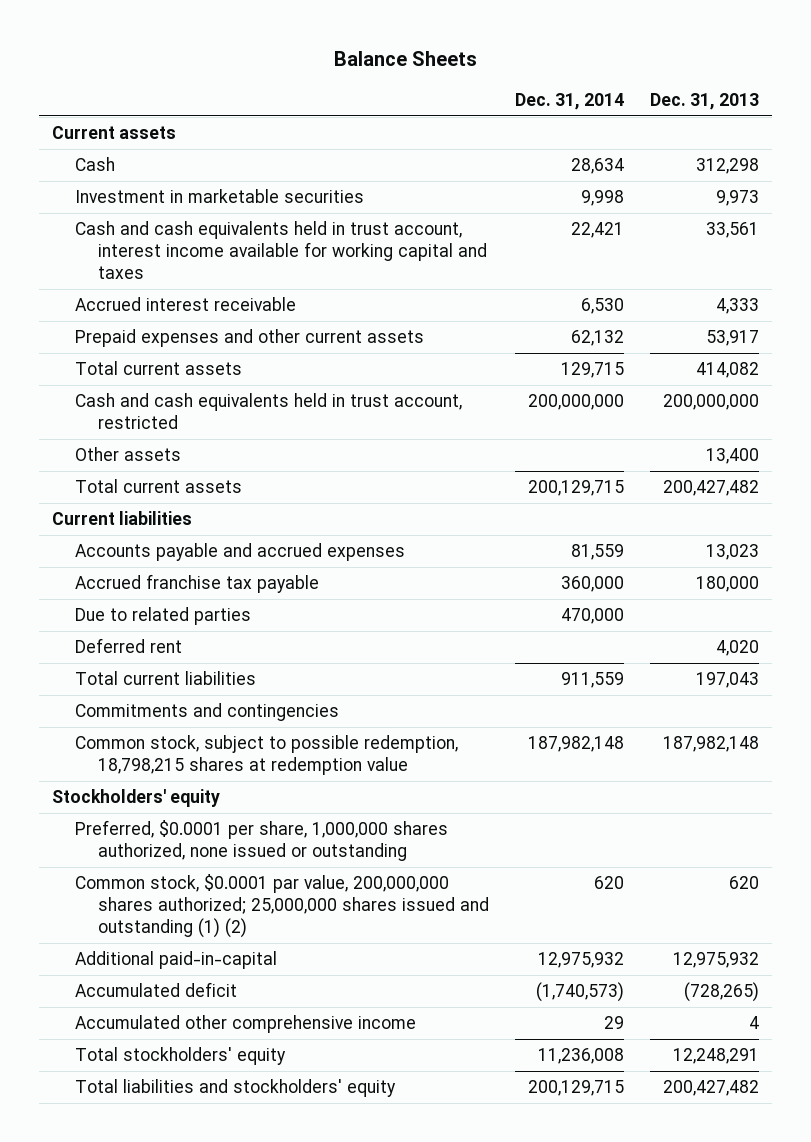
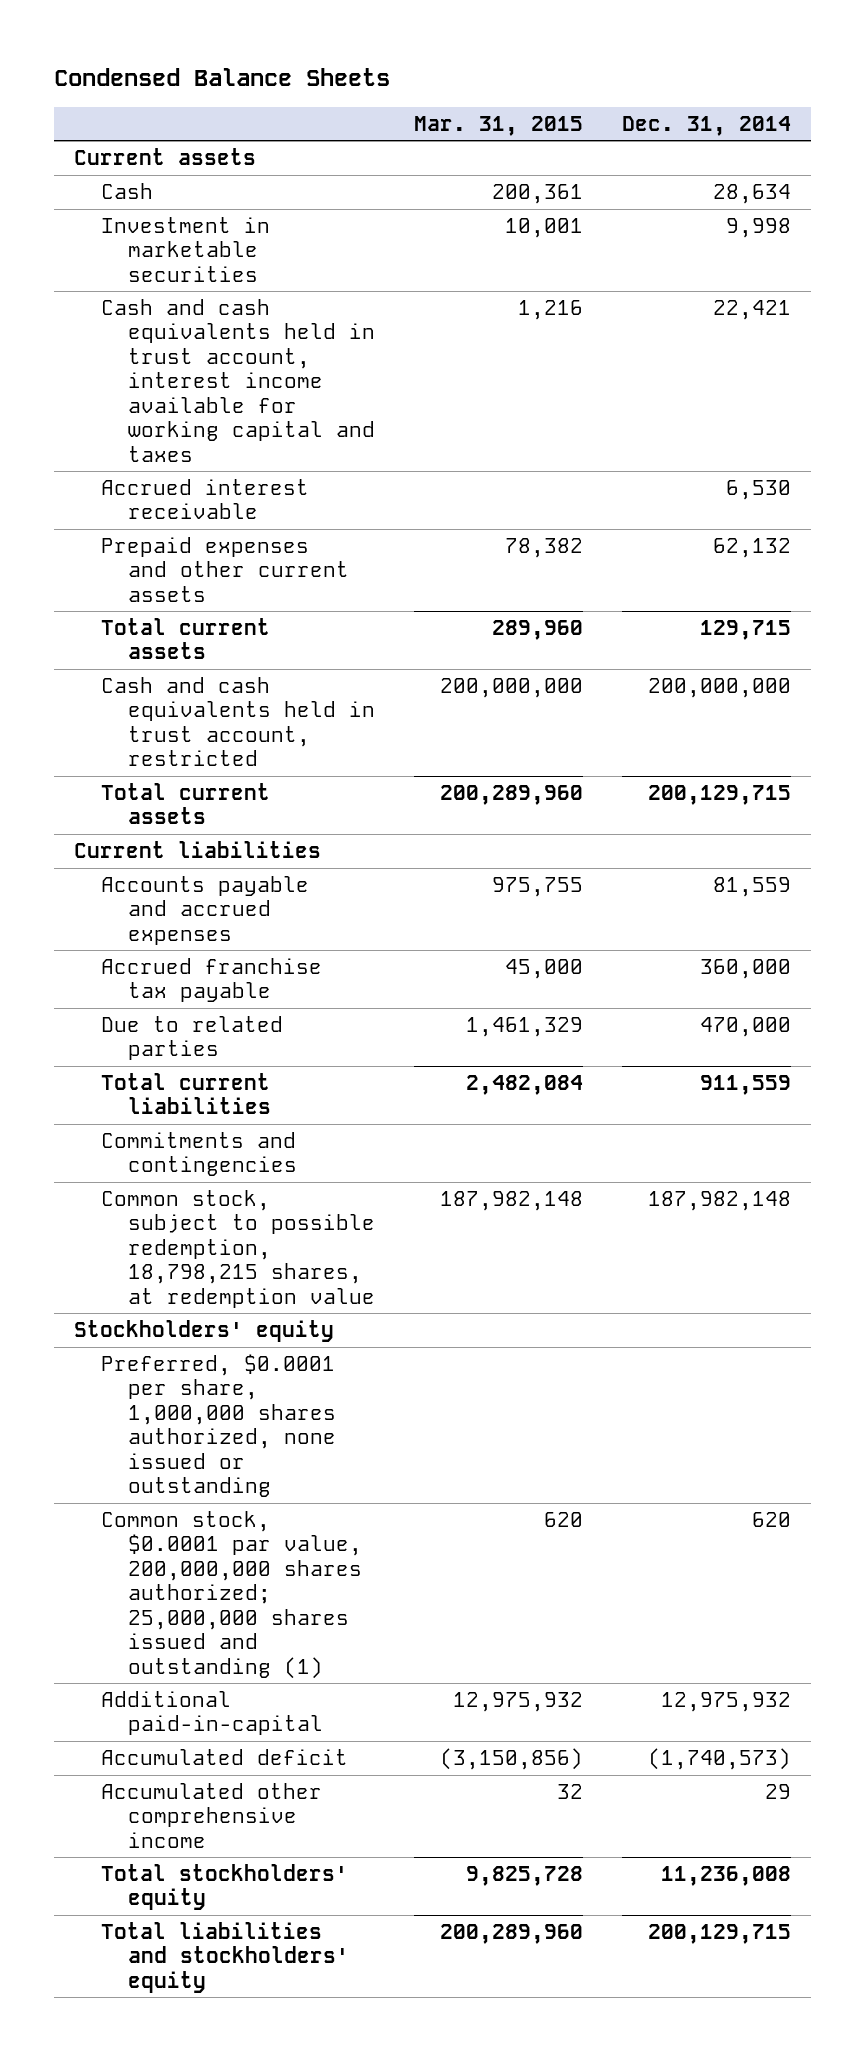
- Balance Sheets
+ Condensed Balance Sheets
- | Dec. 31, 2014 | Dec. 31, 2013
+ | Mar. 31, 2015 | Dec. 31, 2014
- Other assets | | 13,400
- Deferred rent | | 4,020
- Common stock, subject to possible redemption, 18,798,215 shares at redemption value | 187,982,148 | 187,982,148
+ Common stock, subject to possible redemption, 18,798,215 shares, at redemption value | 187,982,148 | 187,982,148
- Common stock, $0.0001 par value, 200,000,000 shares authorized; 25,000,000 shares issued and outstanding (1) (2) | 620 | 620
+ Common stock, $0.0001 par value, 200,000,000 shares authorized; 25,000,000 shares issued and outstanding (1) | 620 | 620

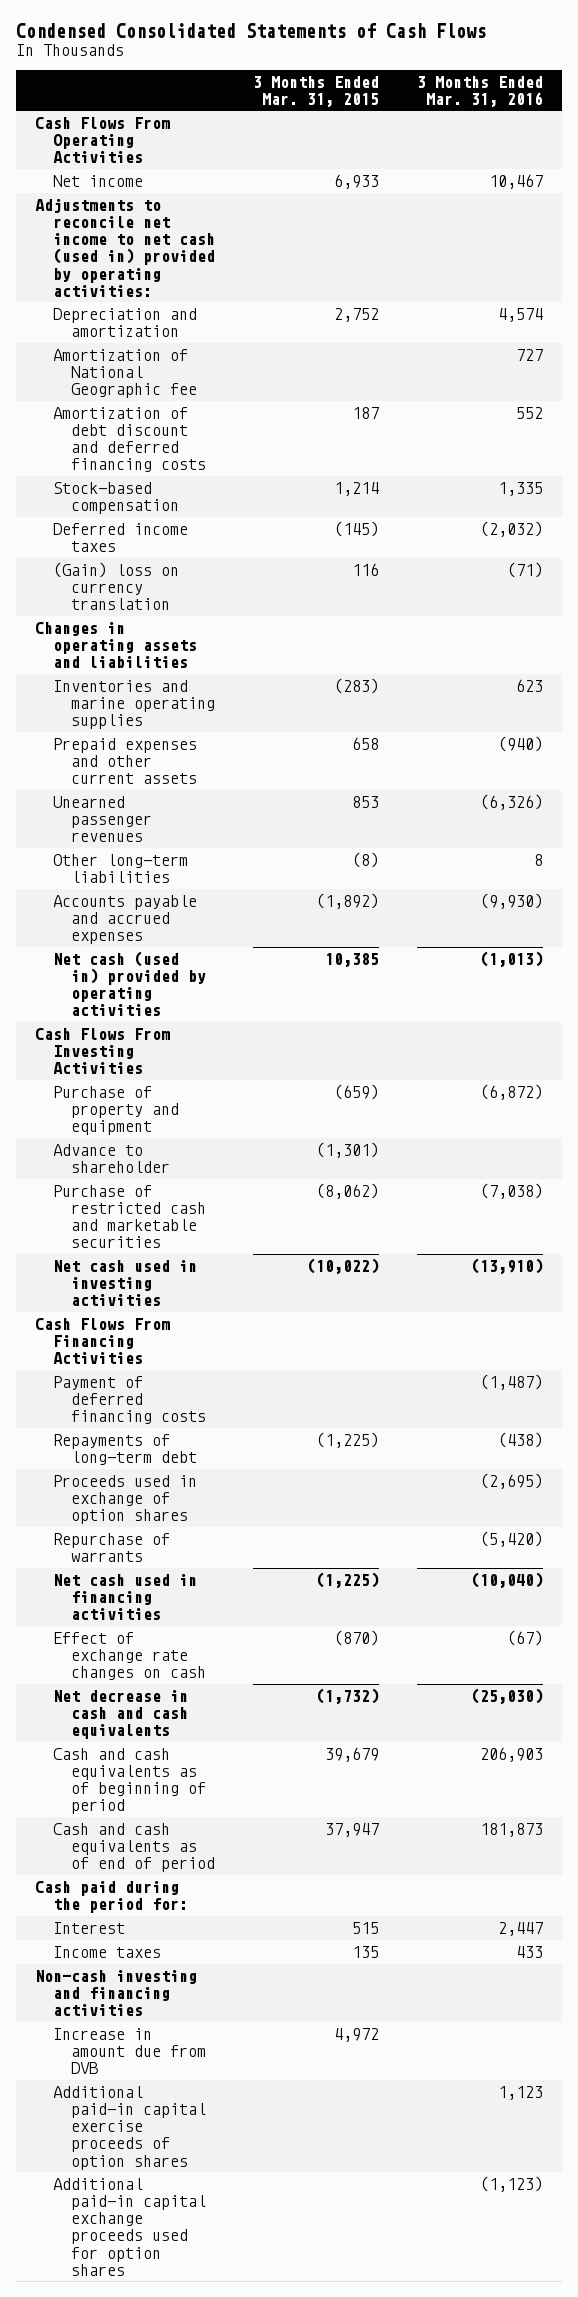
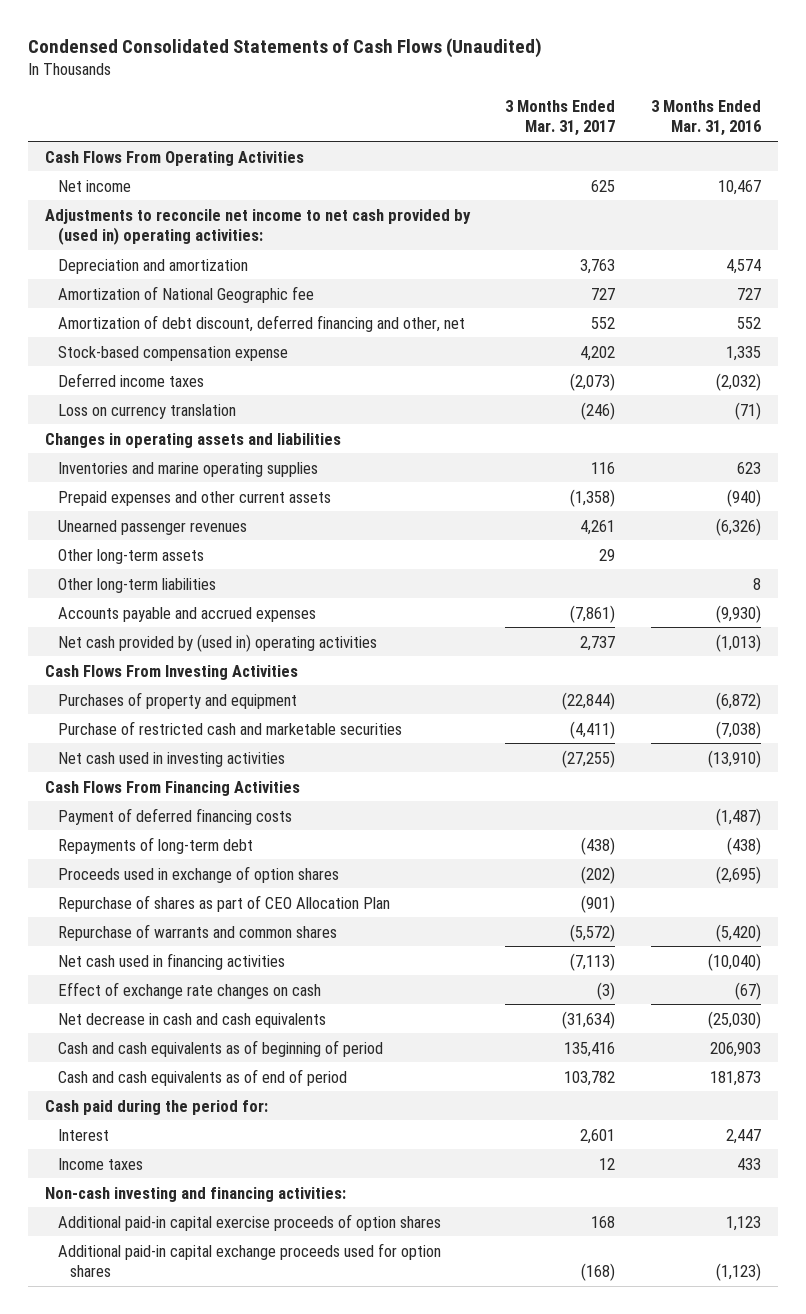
- Condensed Consolidated Statements of Cash Flows
+ Condensed Consolidated Statements of Cash Flows (Unaudited)
- | 3 Months Ended Mar. 31, 2015 | 3 Months Ended Mar. 31, 2016
+ | 3 Months Ended Mar. 31, 2017 | 3 Months Ended Mar. 31, 2016
- Adjustments to reconcile net income to net cash (used in) provided by operating activities:
+ Adjustments to reconcile net income to net cash provided by (used in) operating activities:
- Amortization of debt discount and deferred financing costs | 187 | 552
- Stock-based compensation | 1,214 | 1,335
+ Amortization of debt discount, deferred financing and other, net | 552 | 552
+ Stock-based compensation expense | 4,202 | 1,335
- (Gain) loss on currency translation | 116 | (71)
+ Loss on currency translation | (246) | (71)
+ Other long-term assets | 29 |
- Net cash (used in) provided by operating activities | 10,385 | (1,013)
+ Net cash provided by (used in) operating activities | 2,737 | (1,013)
- Purchase of property and equipment | (659) | (6,872)
- Advance to shareholder | (1,301) |
+ Purchases of property and equipment | (22,844) | (6,872)
- Repurchase of warrants | | (5,420)
+ Repurchase of shares as part of CEO Allocation Plan | (901) |
+ Repurchase of warrants and common shares | (5,572) | (5,420)
- Non-cash investing and financing activities
- Increase in amount due from DVB | 4,972 |
+ Non-cash investing and financing activities:

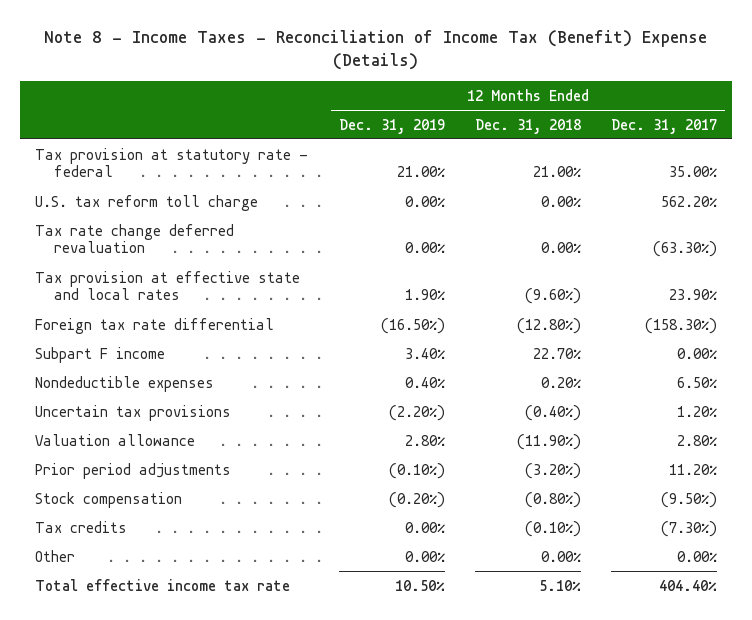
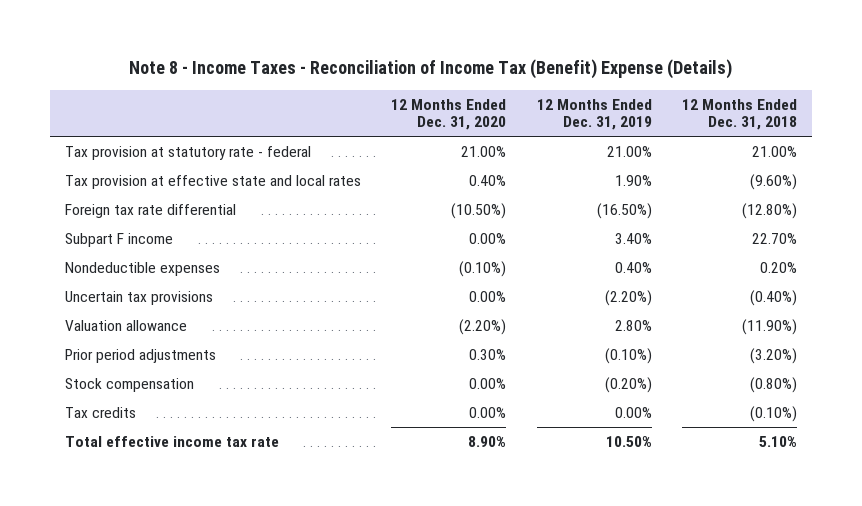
- | 12 Months Ended Dec. 31, 2019 | 12 Months Ended Dec. 31, 2018 | 12 Months Ended Dec. 31, 2017
+ | 12 Months Ended Dec. 31, 2020 | 12 Months Ended Dec. 31, 2019 | 12 Months Ended Dec. 31, 2018
- U.S. tax reform toll charge | 0.00% | 0.00% | 562.20%
- Tax rate change deferred revaluation | 0.00% | 0.00% | (63.30%)
- Other | 0.00% | 0.00% | 0.00%

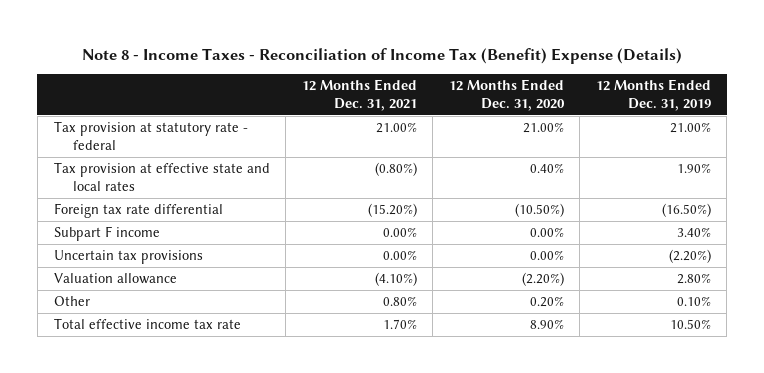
- | 12 Months Ended Dec. 31, 2020 | 12 Months Ended Dec. 31, 2019 | 12 Months Ended Dec. 31, 2018
+ | 12 Months Ended Dec. 31, 2021 | 12 Months Ended Dec. 31, 2020 | 12 Months Ended Dec. 31, 2019
- Nondeductible expenses | (0.10%) | 0.40% | 0.20%
- Prior period adjustments | 0.30% | (0.10%) | (3.20%)
- Stock compensation | 0.00% | (0.20%) | (0.80%)
- Tax credits | 0.00% | 0.00% | (0.10%)
+ Other | 0.80% | 0.20% | 0.10%

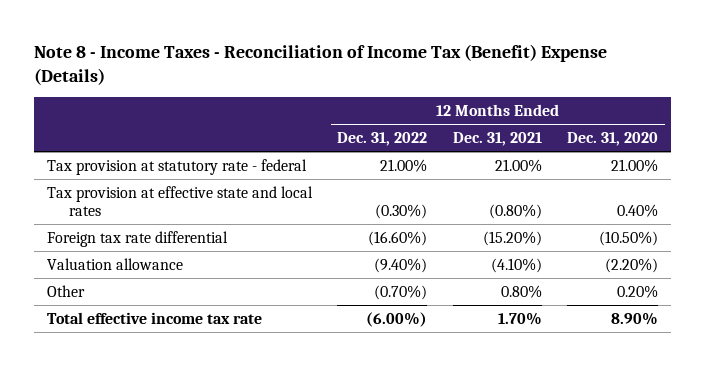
- | 12 Months Ended Dec. 31, 2021 | 12 Months Ended Dec. 31, 2020 | 12 Months Ended Dec. 31, 2019
+ | 12 Months Ended Dec. 31, 2022 | 12 Months Ended Dec. 31, 2021 | 12 Months Ended Dec. 31, 2020
- Subpart F income | 0.00% | 0.00% | 3.40%
- Uncertain tax provisions | 0.00% | 0.00% | (2.20%)

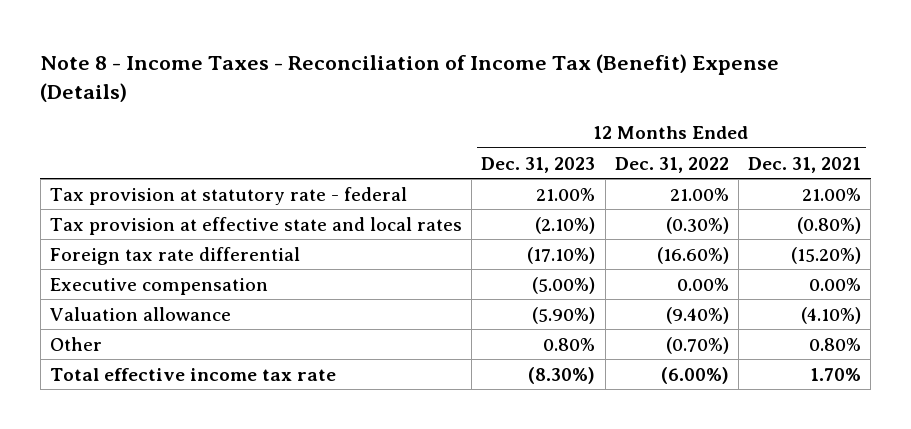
- | 12 Months Ended Dec. 31, 2022 | 12 Months Ended Dec. 31, 2021 | 12 Months Ended Dec. 31, 2020
+ | 12 Months Ended Dec. 31, 2023 | 12 Months Ended Dec. 31, 2022 | 12 Months Ended Dec. 31, 2021
+ Executive compensation | (5.00%) | 0.00% | 0.00%

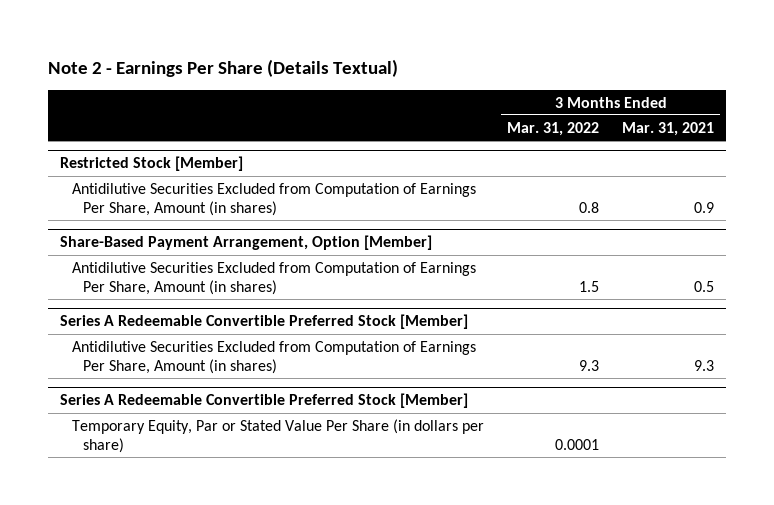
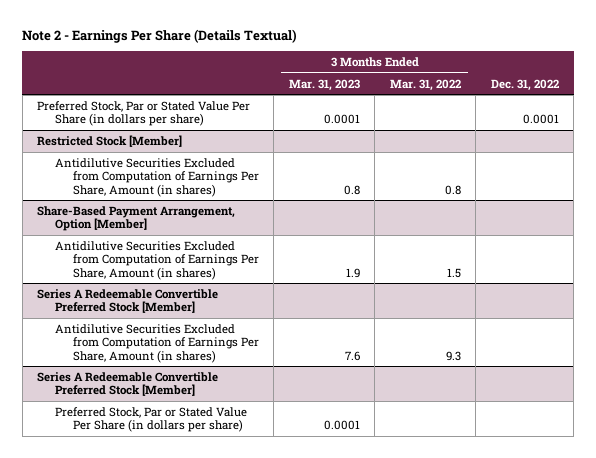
- | 3 Months Ended Mar. 31, 2022 | 3 Months Ended Mar. 31, 2021
+ | 3 Months Ended Mar. 31, 2023 | 3 Months Ended Mar. 31, 2022 | Dec. 31, 2022
+ Preferred Stock, Par or Stated Value Per Share (in dollars per share) | 0.0001 | | 0.0001
@ Series A Redeemable Convertible Preferred Stock [Member]
- Temporary Equity, Par or Stated Value Per Share (in dollars per share) | 0.0001 |
+ Preferred Stock, Par or Stated Value Per Share (in dollars per share) | 0.0001 | |

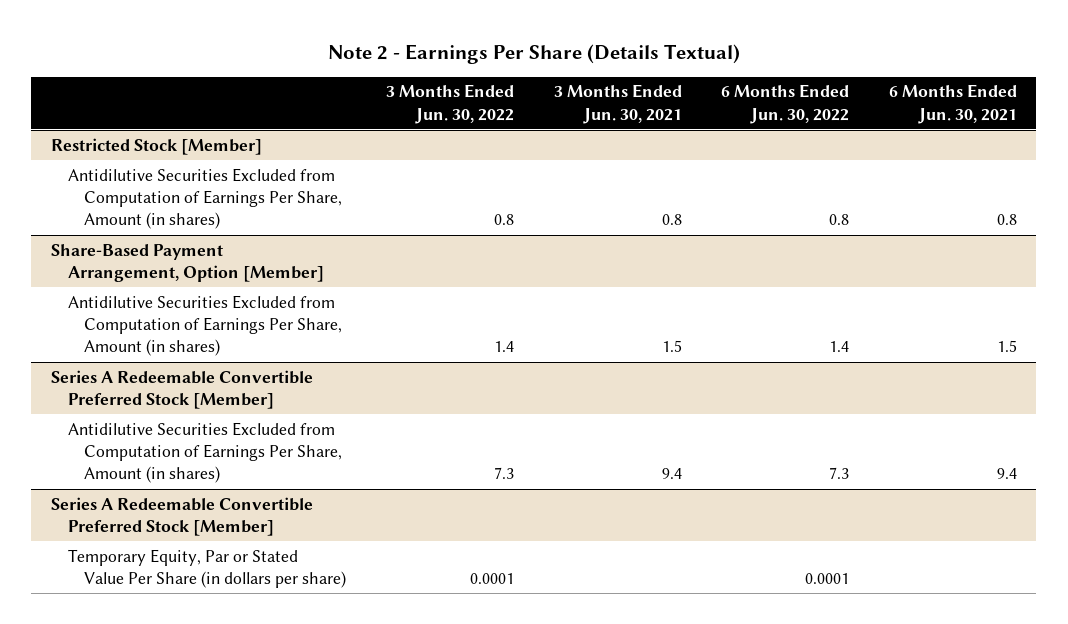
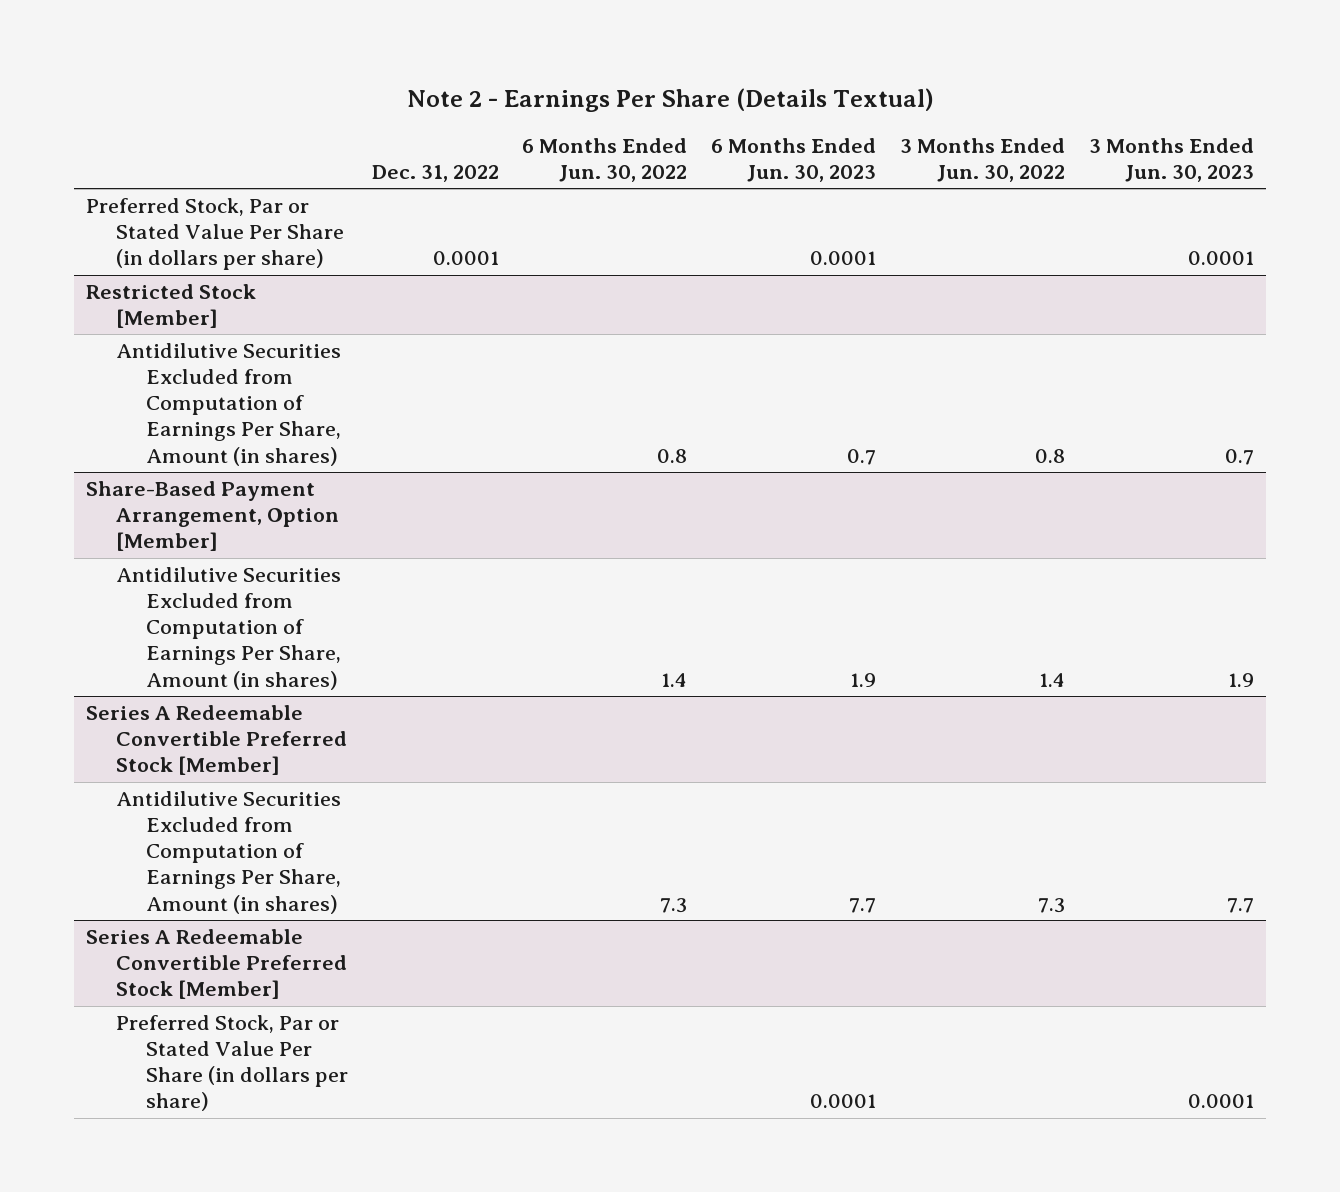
- | 3 Months Ended Jun. 30, 2022 | 3 Months Ended Jun. 30, 2021 | 6 Months Ended Jun. 30, 2022 | 6 Months Ended Jun. 30, 2021
+ | Dec. 31, 2022 | 6 Months Ended Jun. 30, 2022 | 6 Months Ended Jun. 30, 2023 | 3 Months Ended Jun. 30, 2022 | 3 Months Ended Jun. 30, 2023
+ Preferred Stock, Par or Stated Value Per Share (in dollars per share) | 0.0001 | | 0.0001 | | 0.0001
@ Series A Redeemable Convertible Preferred Stock [Member]
- Temporary Equity, Par or Stated Value Per Share (in dollars per share) | 0.0001 | | 0.0001 |
+ Preferred Stock, Par or Stated Value Per Share (in dollars per share) | | | 0.0001 | | 0.0001

